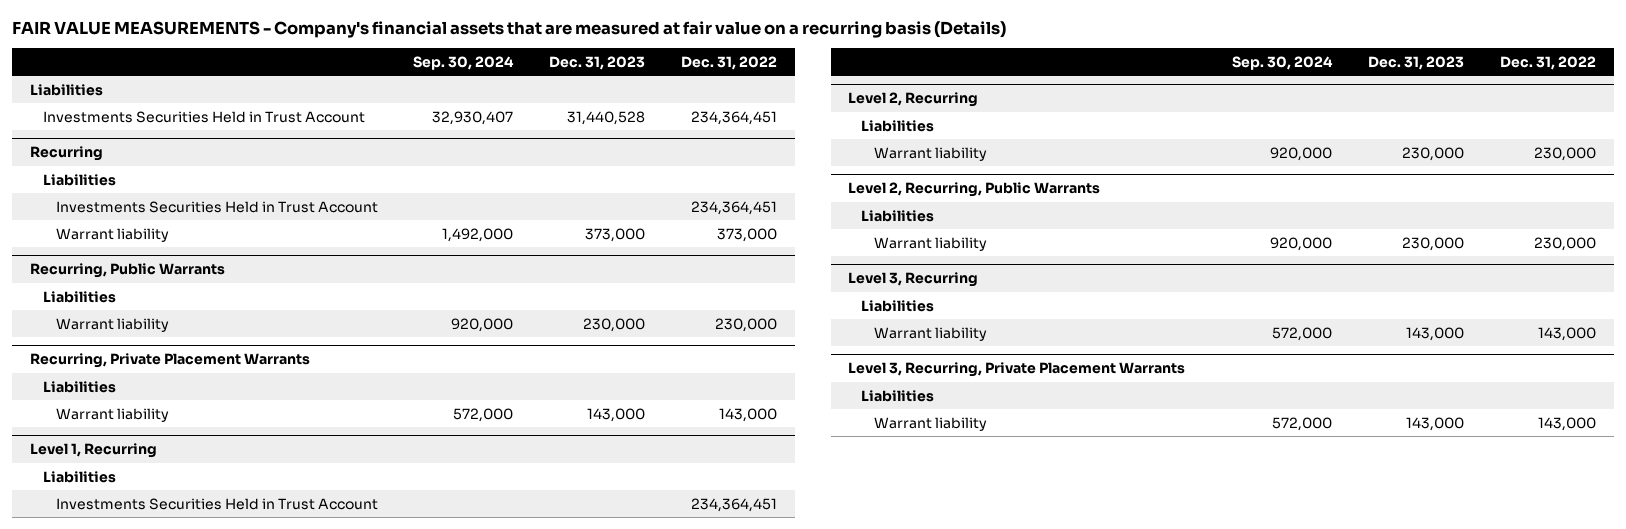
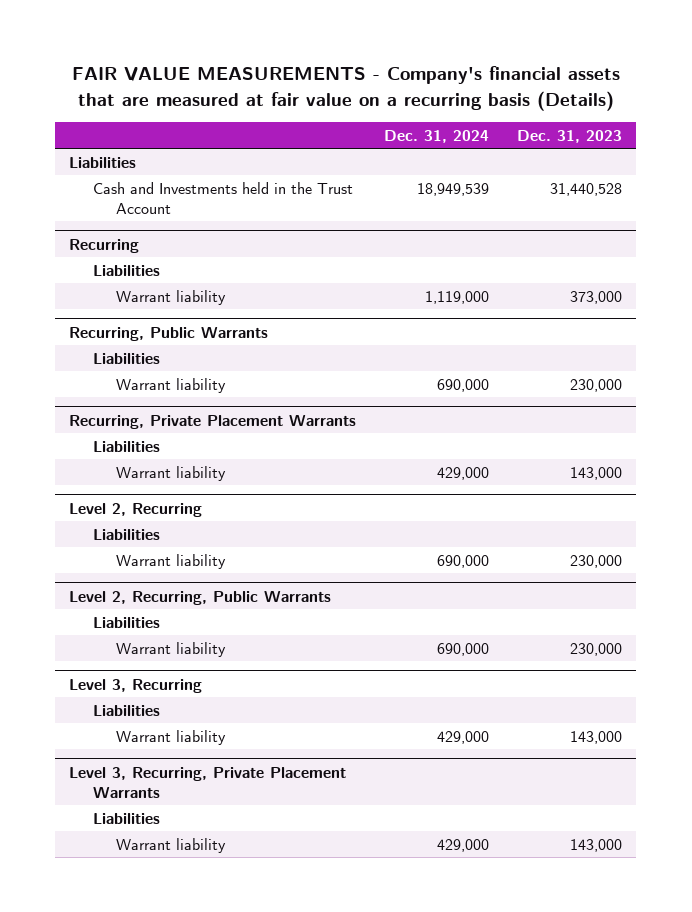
- | Sep. 30, 2024 | Dec. 31, 2023 | Dec. 31, 2022
+ | Dec. 31, 2024 | Dec. 31, 2023
- Investments Securities Held in Trust Account | 32,930,407 | 31,440,528 | 234,364,451
+ Cash and Investments held in the Trust Account | 18,949,539 | 31,440,528
@ Recurring
- Investments Securities Held in Trust Account | | | 234,364,451
- Level 1, Recurring
- Liabilities
- Investments Securities Held in Trust Account | | | 234,364,451

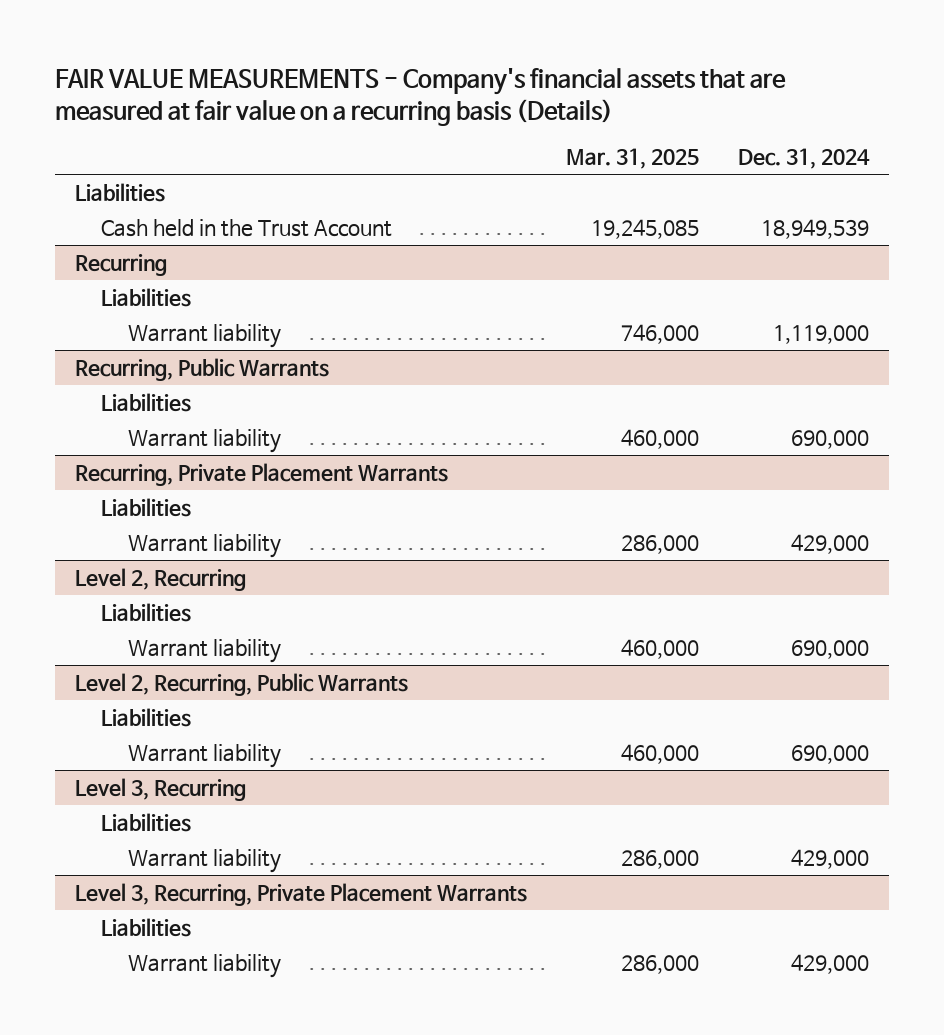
- | Dec. 31, 2024 | Dec. 31, 2023
+ | Mar. 31, 2025 | Dec. 31, 2024
- Cash and Investments held in the Trust Account | 18,949,539 | 31,440,528
+ Cash held in the Trust Account | 19,245,085 | 18,949,539

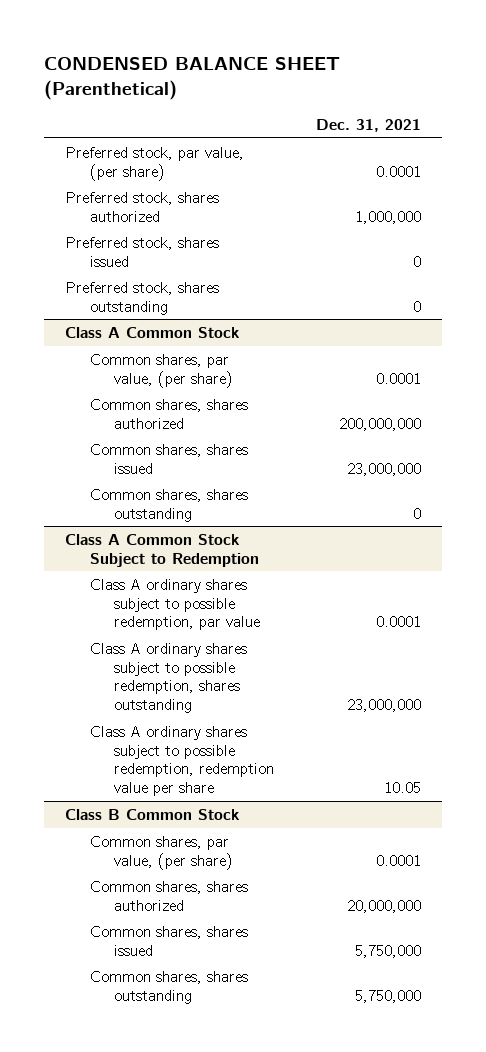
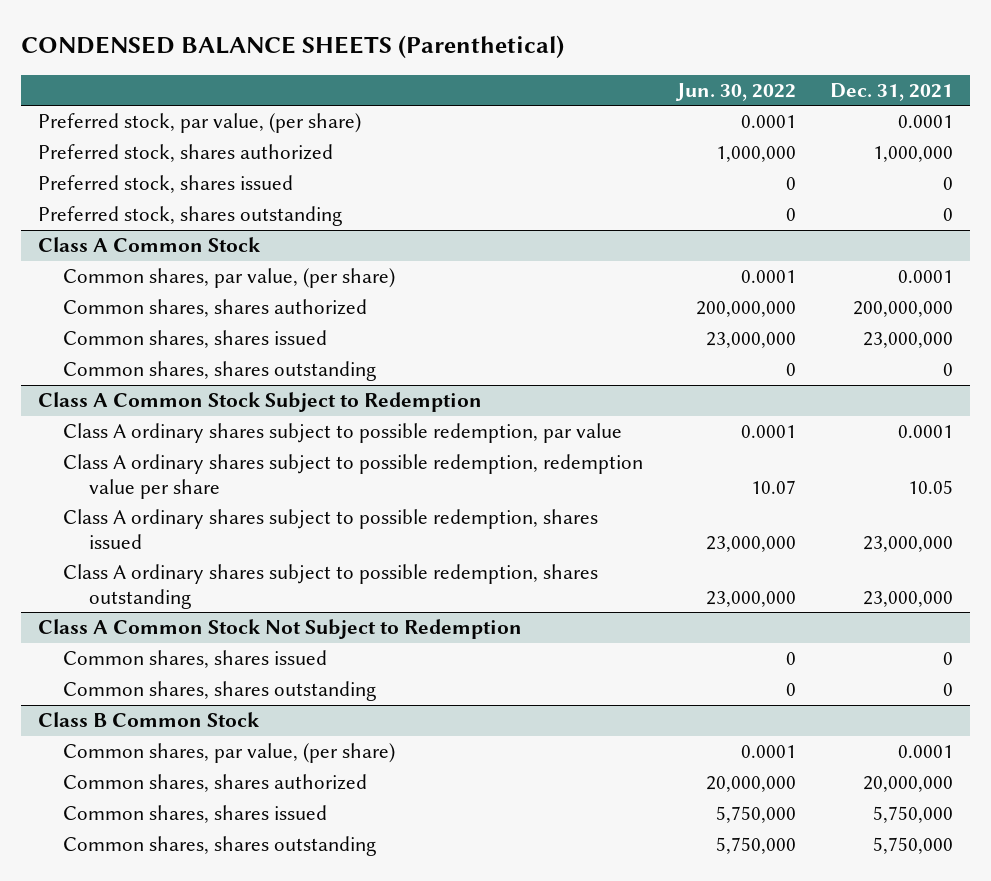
- CONDENSED BALANCE SHEET (Parenthetical)
+ CONDENSED BALANCE SHEETS (Parenthetical)
- | Dec. 31, 2021
+ | Jun. 30, 2022 | Dec. 31, 2021
@ Class A Common Stock Subject to Redemption
+ Class A ordinary shares subject to possible redemption, shares issued | 23,000,000 | 23,000,000
moved down: Class A ordinary shares subject to possible redemption, shares outstanding | 23,000,000 | 23,000,000
+ Class A Common Stock Not Subject to Redemption
+ Common shares, shares issued | 0 | 0
+ Common shares, shares outstanding | 0 | 0

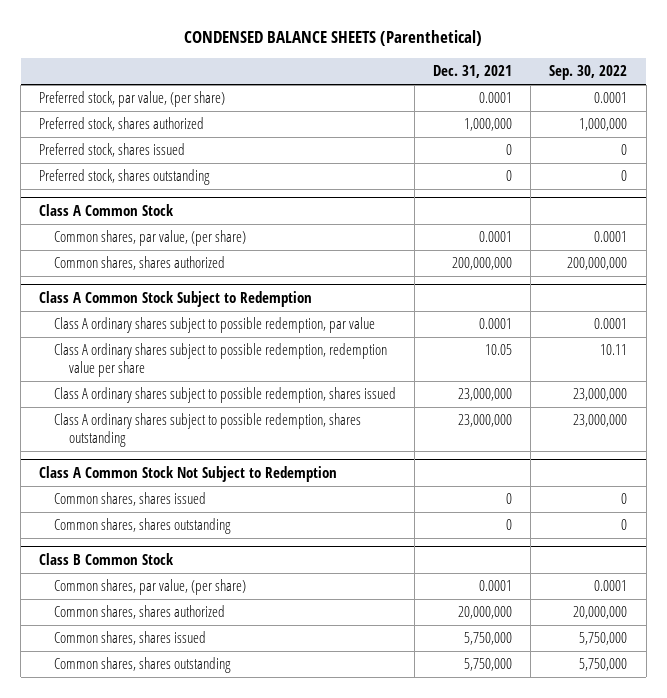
- | Jun. 30, 2022 | Dec. 31, 2021
+ | Dec. 31, 2021 | Sep. 30, 2022
@ Class A Common Stock
- Common shares, shares issued | 23,000,000 | 23,000,000
- Common shares, shares outstanding | 0 | 0

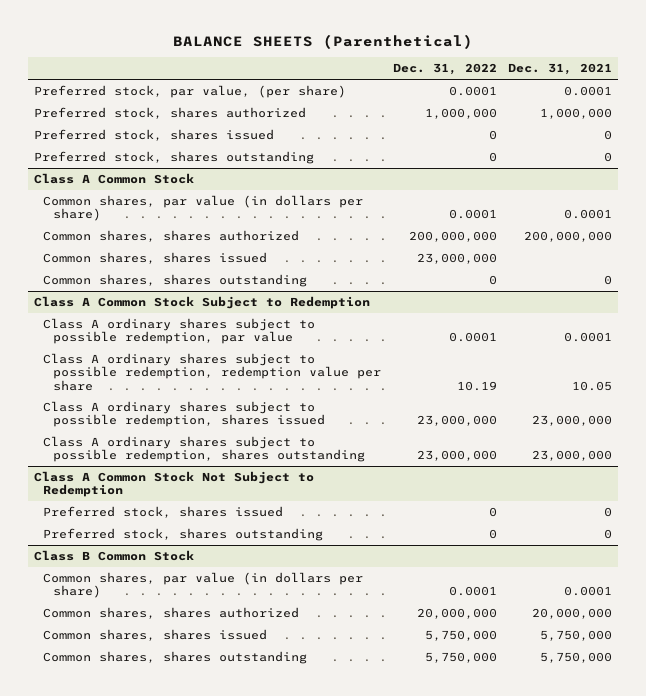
- CONDENSED BALANCE SHEETS (Parenthetical)
+ BALANCE SHEETS (Parenthetical)
- | Dec. 31, 2021 | Sep. 30, 2022
+ | Dec. 31, 2022 | Dec. 31, 2021
@ Class A Common Stock
- Common shares, par value, (per share) | 0.0001 | 0.0001
+ Common shares, par value (in dollars per share) | 0.0001 | 0.0001
+ Common shares, shares issued | 23,000,000 |
+ Common shares, shares outstanding | 0 | 0
@ Class A Common Stock Not Subject to Redemption
- Common shares, shares issued | 0 | 0
- Common shares, shares outstanding | 0 | 0
+ Preferred stock, shares issued | 0 | 0
+ Preferred stock, shares outstanding | 0 | 0
@ Class B Common Stock
- Common shares, par value, (per share) | 0.0001 | 0.0001
+ Common shares, par value (in dollars per share) | 0.0001 | 0.0001

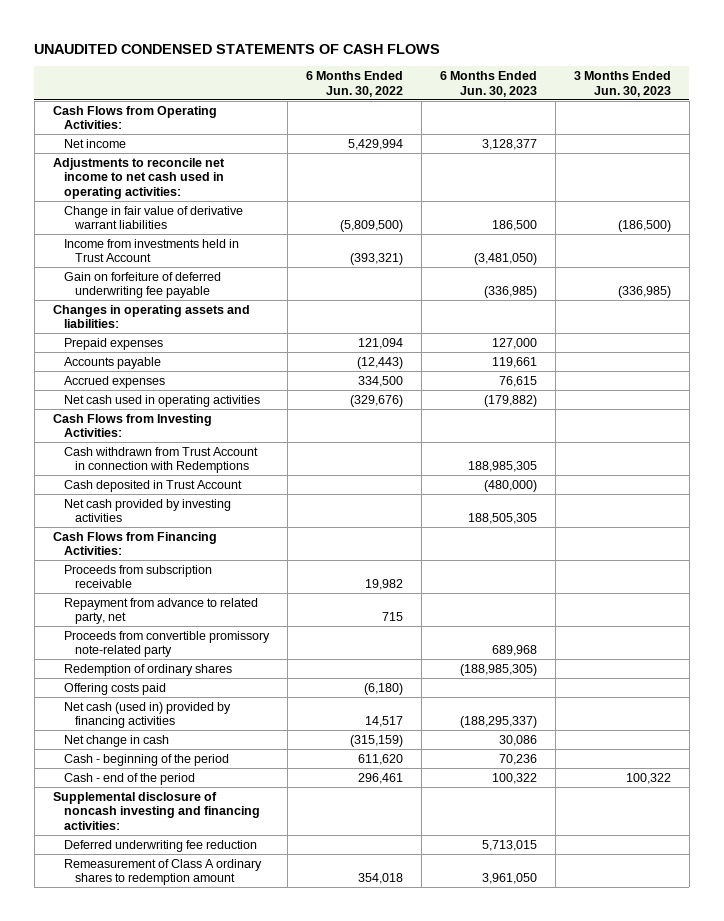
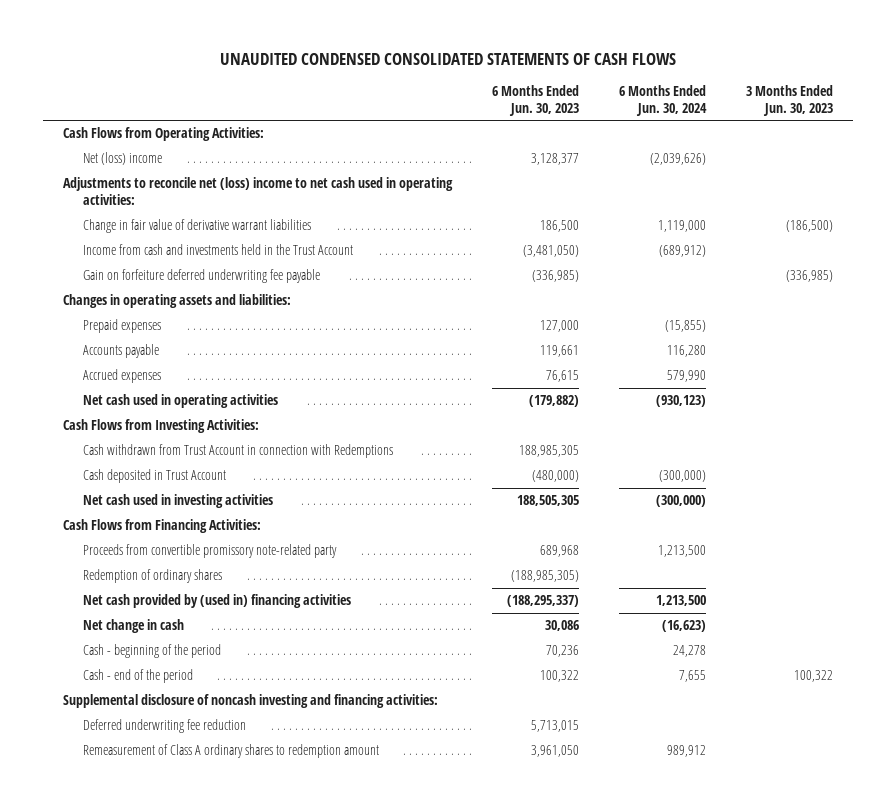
- UNAUDITED CONDENSED STATEMENTS OF CASH FLOWS
+ UNAUDITED CONDENSED CONSOLIDATED STATEMENTS OF CASH FLOWS
- | 6 Months Ended Jun. 30, 2022 | 6 Months Ended Jun. 30, 2023 | 3 Months Ended Jun. 30, 2023
+ | 6 Months Ended Jun. 30, 2023 | 6 Months Ended Jun. 30, 2024 | 3 Months Ended Jun. 30, 2023
- Net income | 5,429,994 | 3,128,377 |
- Adjustments to reconcile net income to net cash used in operating activities:
+ Net (loss) income | 3,128,377 | (2,039,626) |
+ Adjustments to reconcile net (loss) income to net cash used in operating activities:
- Income from investments held in Trust Account | (393,321) | (3,481,050) |
- Gain on forfeiture of deferred underwriting fee payable | | (336,985) | (336,985)
+ Income from cash and investments held in the Trust Account | (3,481,050) | (689,912) |
+ Gain on forfeiture deferred underwriting fee payable | (336,985) | | (336,985)
- Net cash provided by investing activities | | 188,505,305 |
+ Net cash used in investing activities | 188,505,305 | (300,000) |
- Proceeds from subscription receivable | 19,982 | |
- Repayment from advance to related party, net | 715 | |
- Offering costs paid | (6,180) | |
- Net cash (used in) provided by financing activities | 14,517 | (188,295,337) |
+ Net cash provided by (used in) financing activities | (188,295,337) | 1,213,500 |

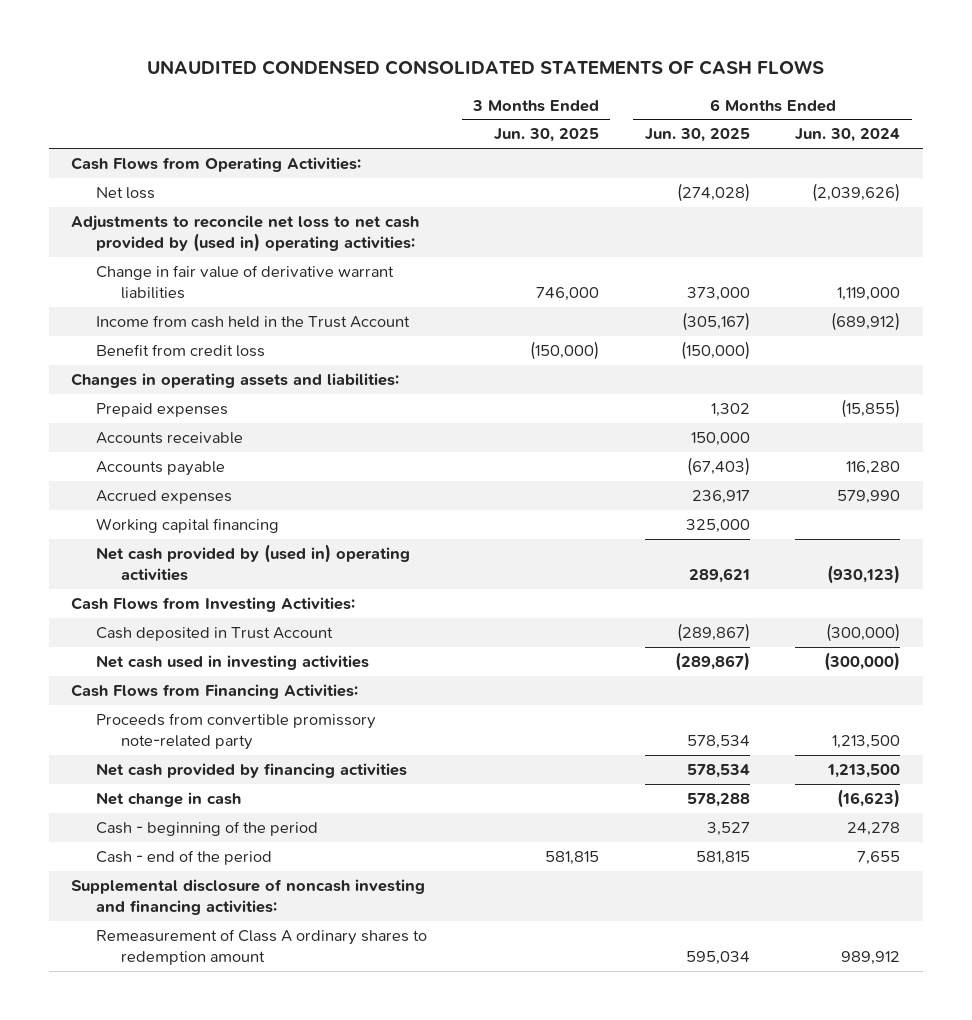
- | 6 Months Ended Jun. 30, 2023 | 6 Months Ended Jun. 30, 2024 | 3 Months Ended Jun. 30, 2023
+ | 3 Months Ended Jun. 30, 2025 | 6 Months Ended Jun. 30, 2025 | 6 Months Ended Jun. 30, 2024
- Net (loss) income | 3,128,377 | (2,039,626) |
- Adjustments to reconcile net (loss) income to net cash used in operating activities:
+ Net loss | | (274,028) | (2,039,626)
+ Adjustments to reconcile net loss to net cash provided by (used in) operating activities:
- Income from cash and investments held in the Trust Account | (3,481,050) | (689,912) |
- Gain on forfeiture deferred underwriting fee payable | (336,985) | | (336,985)
+ Income from cash held in the Trust Account | | (305,167) | (689,912)
+ Benefit from credit loss | (150,000) | (150,000) |
+ Accounts receivable | | 150,000 |
- Net cash used in operating activities | (179,882) | (930,123) |
+ Working capital financing | | 325,000 |
+ Net cash provided by (used in) operating activities | | 289,621 | (930,123)
- Cash withdrawn from Trust Account in connection with Redemptions | 188,985,305 | |
- Redemption of ordinary shares | (188,985,305) | |
- Net cash provided by (used in) financing activities | (188,295,337) | 1,213,500 |
+ Net cash provided by financing activities | | 578,534 | 1,213,500
- Deferred underwriting fee reduction | 5,713,015 | |

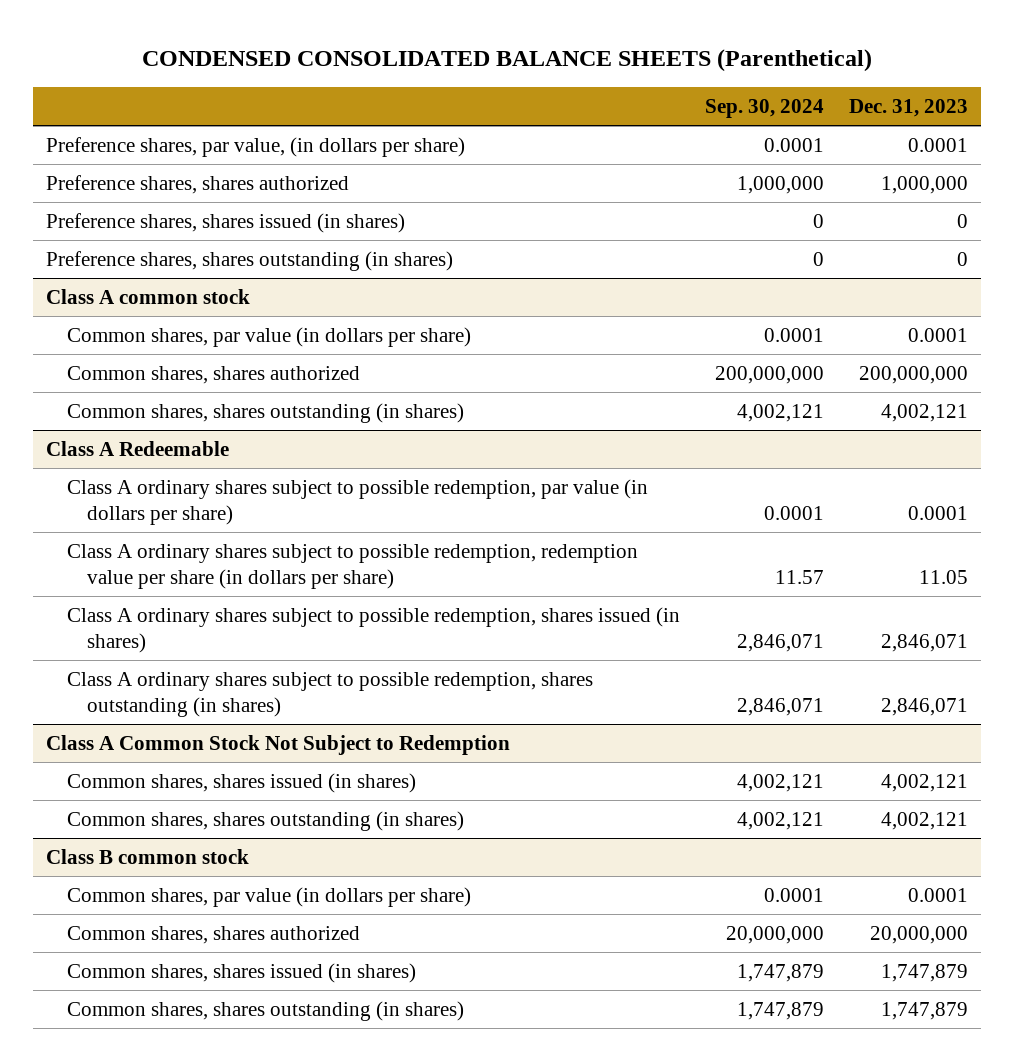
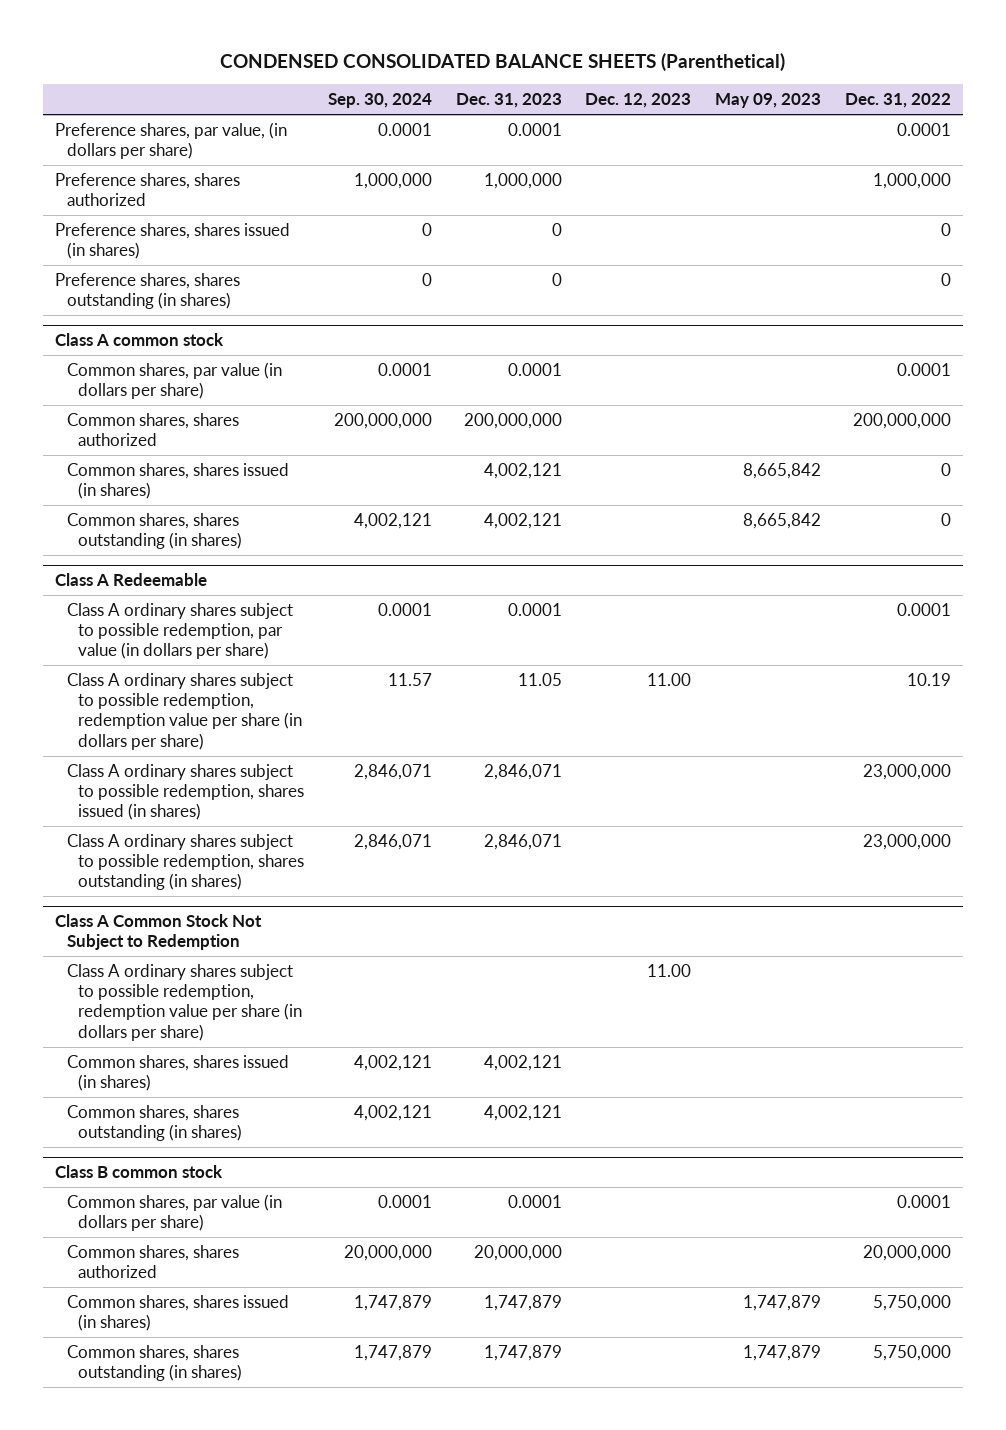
- | Sep. 30, 2024 | Dec. 31, 2023
+ | Sep. 30, 2024 | Dec. 31, 2023 | Dec. 12, 2023 | May 09, 2023 | Dec. 31, 2022
@ Class A common stock
+ Common shares, shares issued (in shares) | | 4,002,121 | | 8,665,842 | 0
@ Class A Common Stock Not Subject to Redemption
+ Class A ordinary shares subject to possible redemption, redemption value per share (in dollars per share) | | | 11.00 | |

